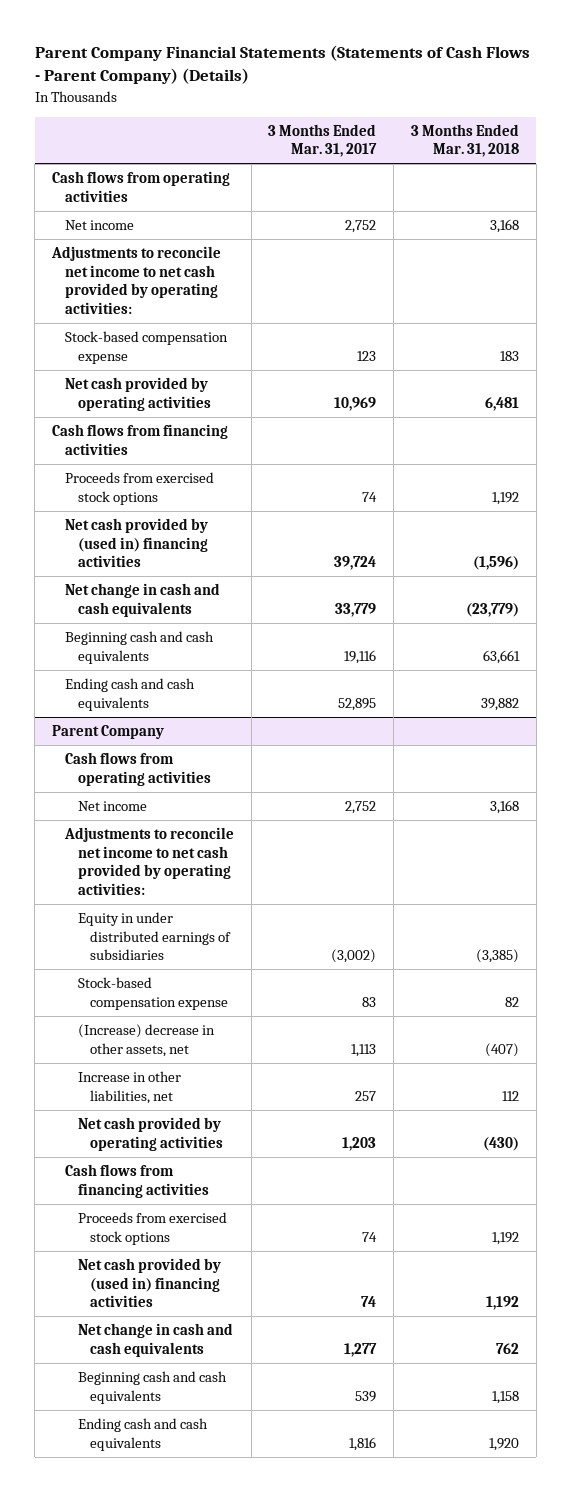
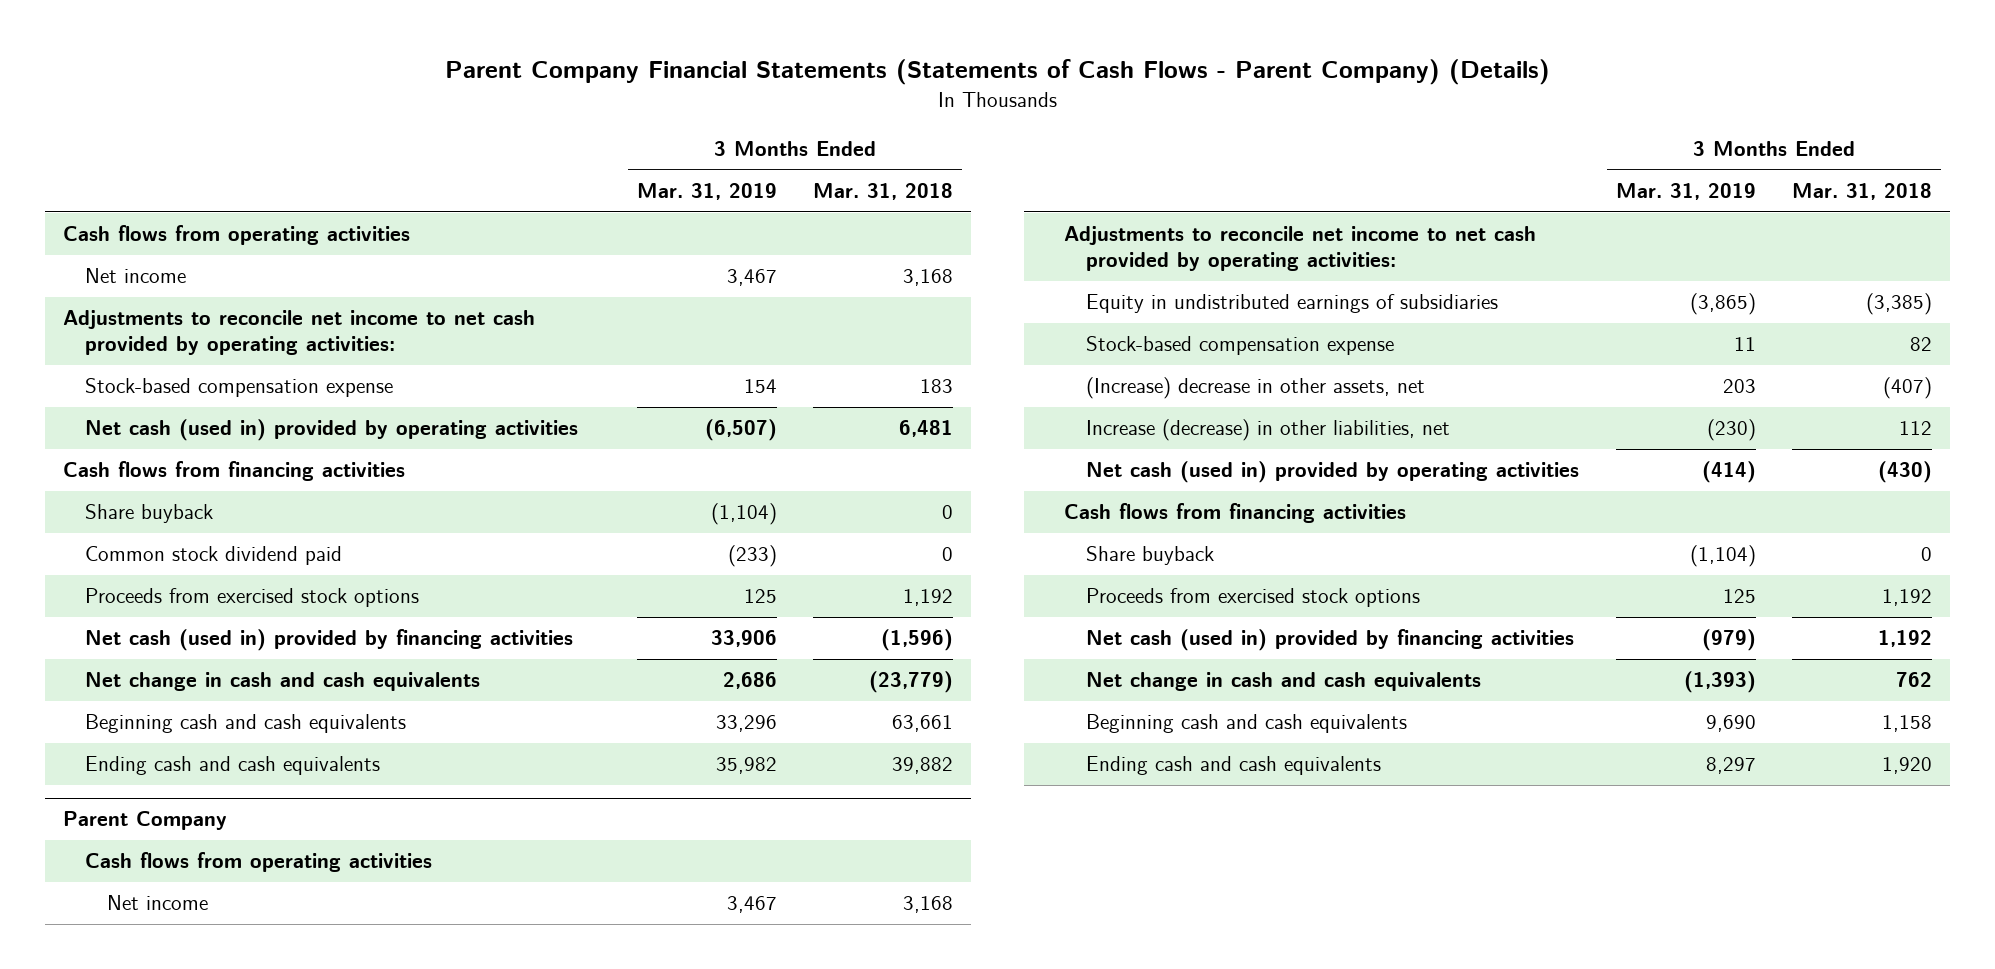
- | 3 Months Ended Mar. 31, 2017 | 3 Months Ended Mar. 31, 2018
+ | 3 Months Ended Mar. 31, 2019 | 3 Months Ended Mar. 31, 2018
- Net cash provided by operating activities | 10,969 | 6,481
+ Net cash (used in) provided by operating activities | (6,507) | 6,481
+ Share buyback | (1,104) | 0
+ Common stock dividend paid | (233) | 0
- Net cash provided by (used in) financing activities | 39,724 | (1,596)
+ Net cash (used in) provided by financing activities | 33,906 | (1,596)
@ Parent Company
- Equity in under distributed earnings of subsidiaries | (3,002) | (3,385)
+ Equity in undistributed earnings of subsidiaries | (3,865) | (3,385)
- Increase in other liabilities, net | 257 | 112
- Net cash provided by operating activities | 1,203 | (430)
+ Increase (decrease) in other liabilities, net | (230) | 112
+ Net cash (used in) provided by operating activities | (414) | (430)
+ Share buyback | (1,104) | 0
- Net cash provided by (used in) financing activities | 74 | 1,192
+ Net cash (used in) provided by financing activities | (979) | 1,192

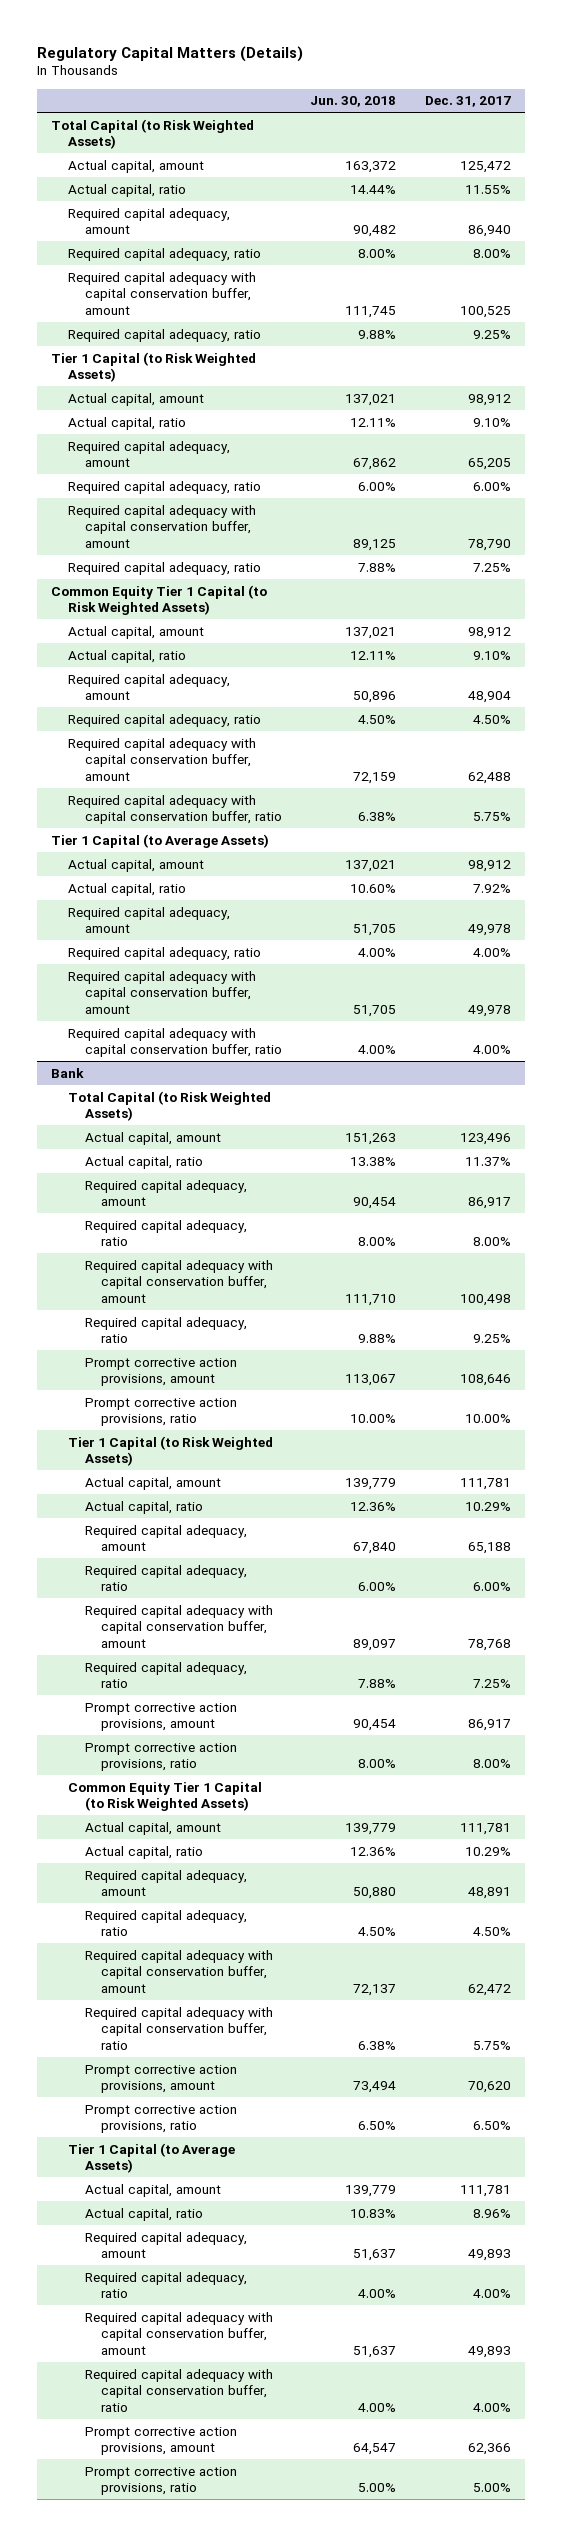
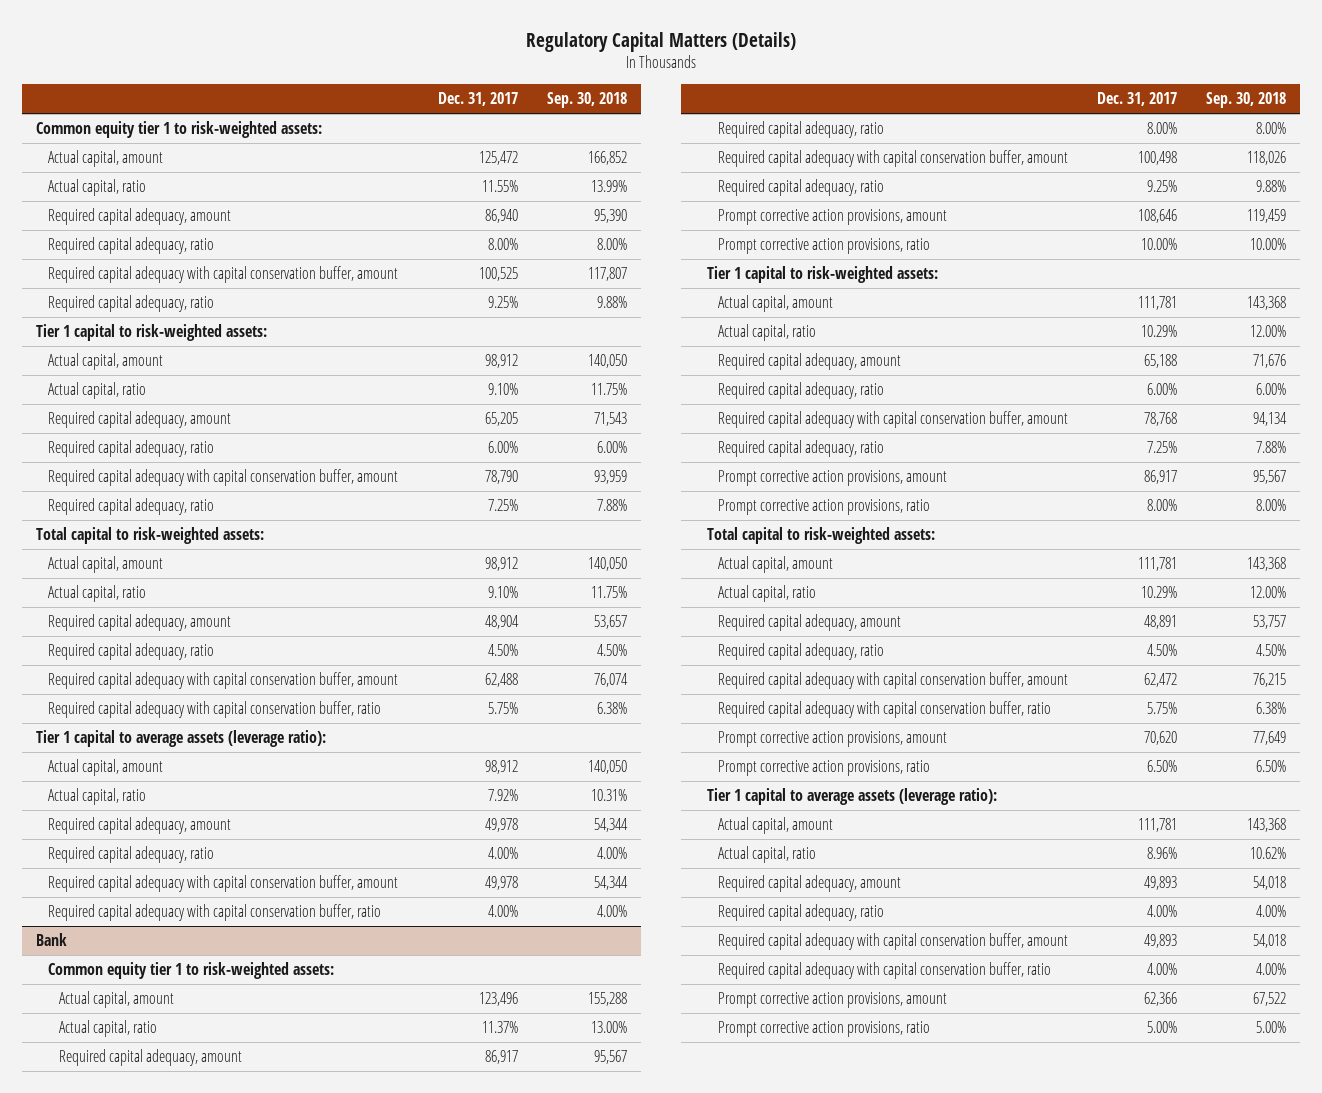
- | Jun. 30, 2018 | Dec. 31, 2017
+ | Dec. 31, 2017 | Sep. 30, 2018
- Total Capital (to Risk Weighted Assets)
+ Common equity tier 1 to risk-weighted assets:
- Tier 1 Capital (to Risk Weighted Assets)
+ Tier 1 capital to risk-weighted assets:
- Common Equity Tier 1 Capital (to Risk Weighted Assets)
+ Total capital to risk-weighted assets:
- Tier 1 Capital (to Average Assets)
+ Tier 1 capital to average assets (leverage ratio):
@ Bank
- Total Capital (to Risk Weighted Assets)
+ Common equity tier 1 to risk-weighted assets:
- Tier 1 Capital (to Risk Weighted Assets)
+ Tier 1 capital to risk-weighted assets:
- Common Equity Tier 1 Capital (to Risk Weighted Assets)
+ Total capital to risk-weighted assets:
- Tier 1 Capital (to Average Assets)
+ Tier 1 capital to average assets (leverage ratio):

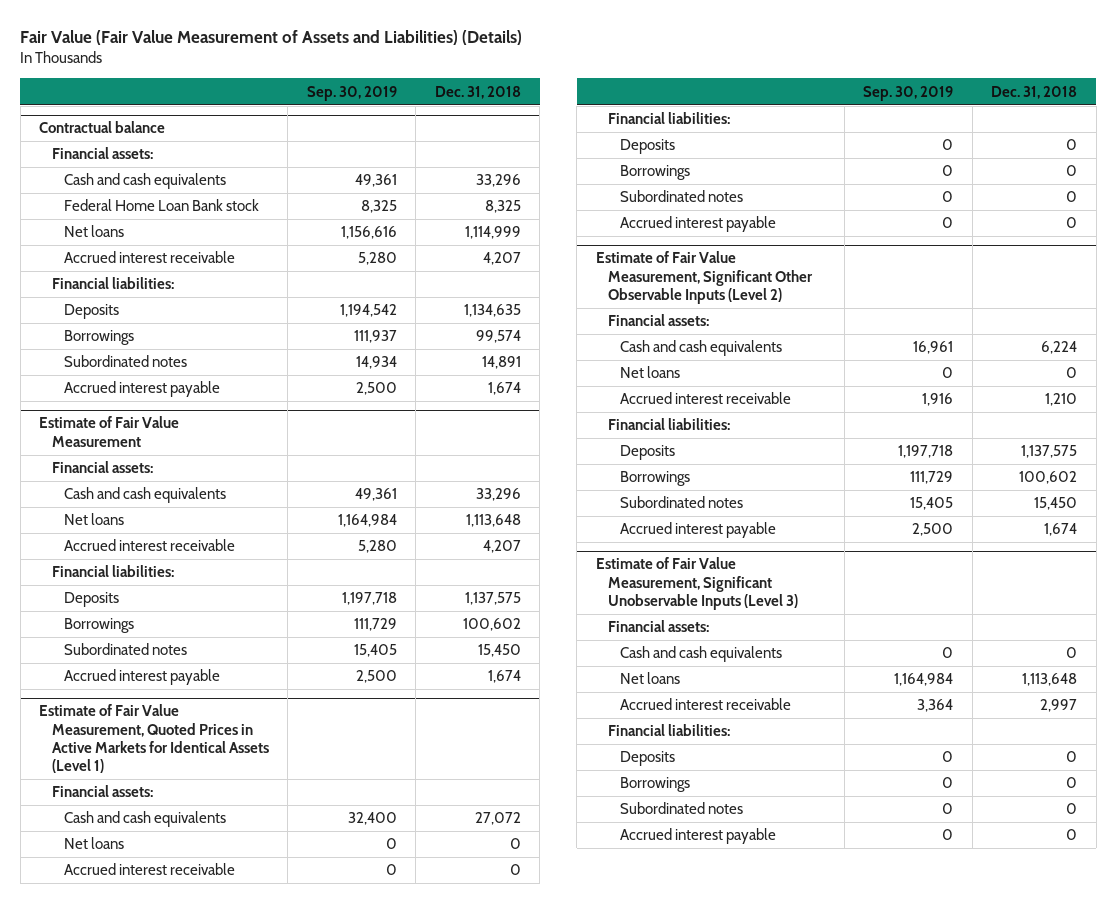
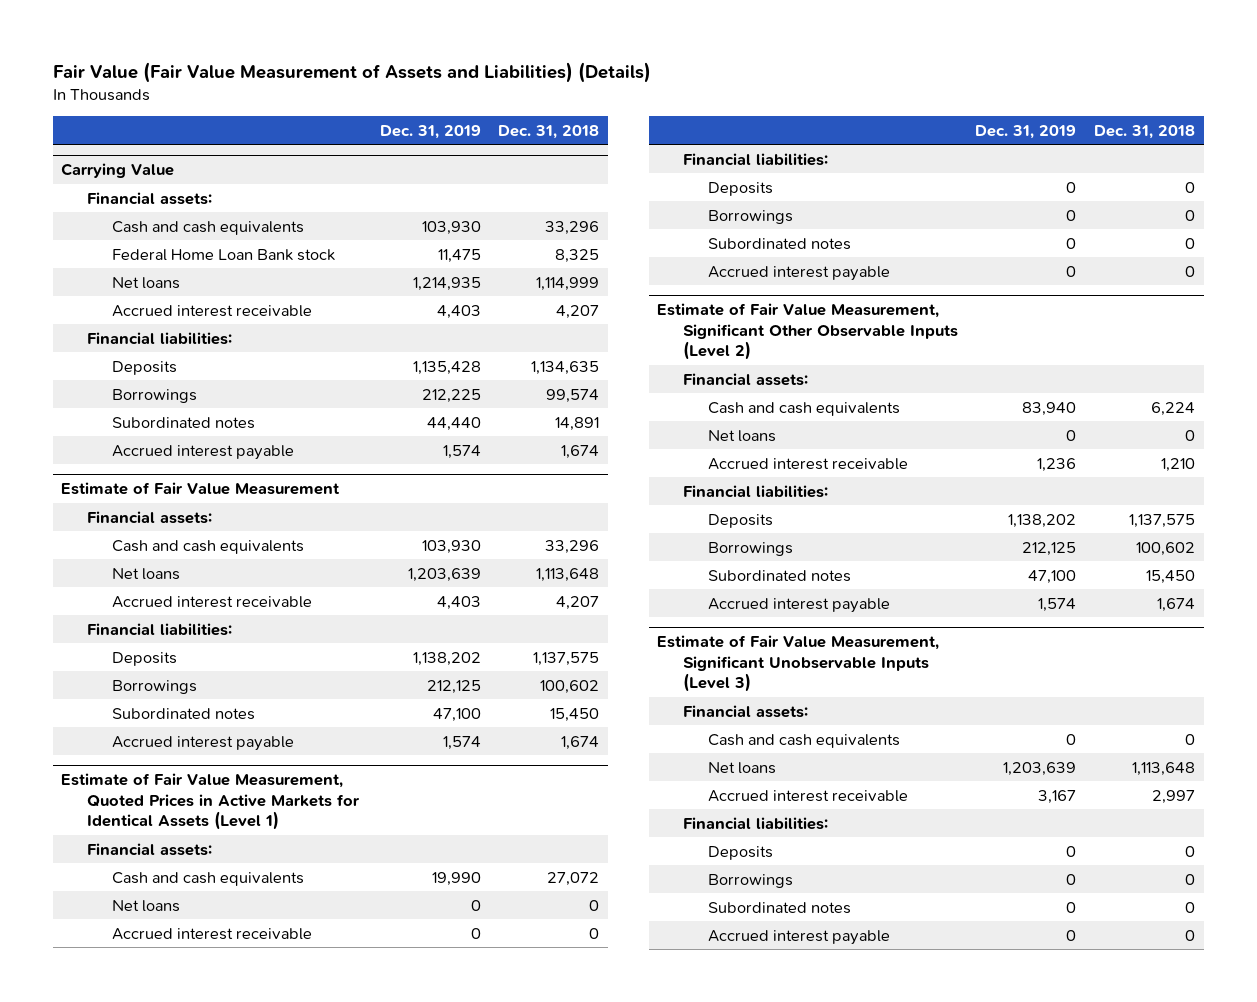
- | Sep. 30, 2019 | Dec. 31, 2018
+ | Dec. 31, 2019 | Dec. 31, 2018
- Contractual balance
+ Carrying Value

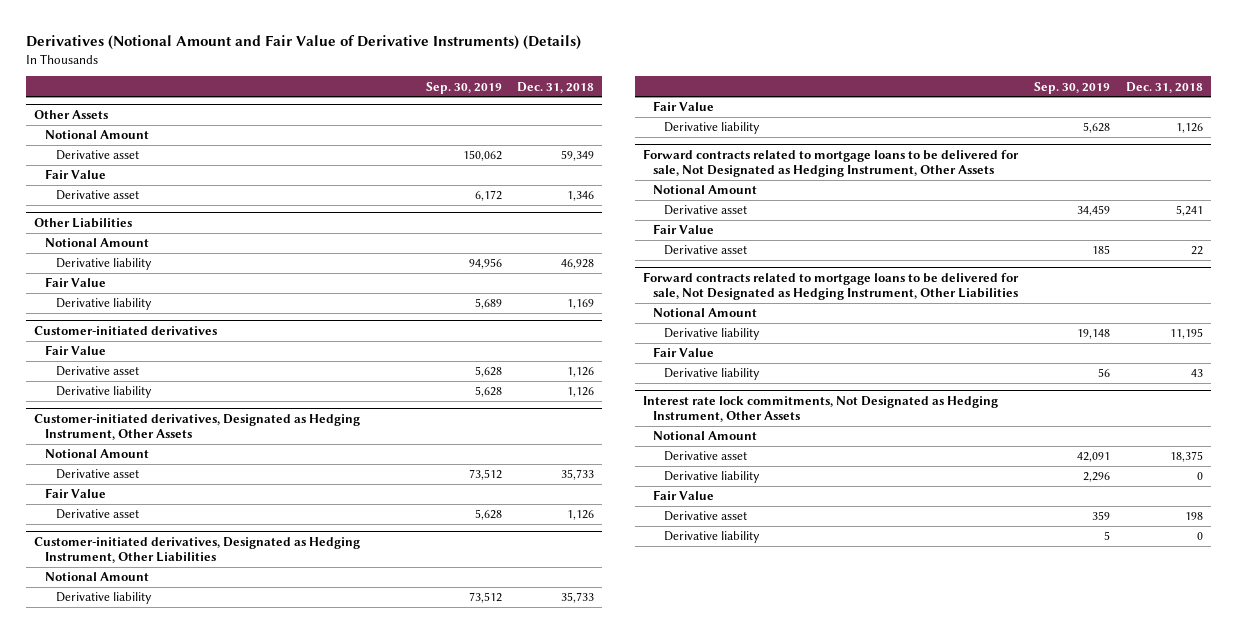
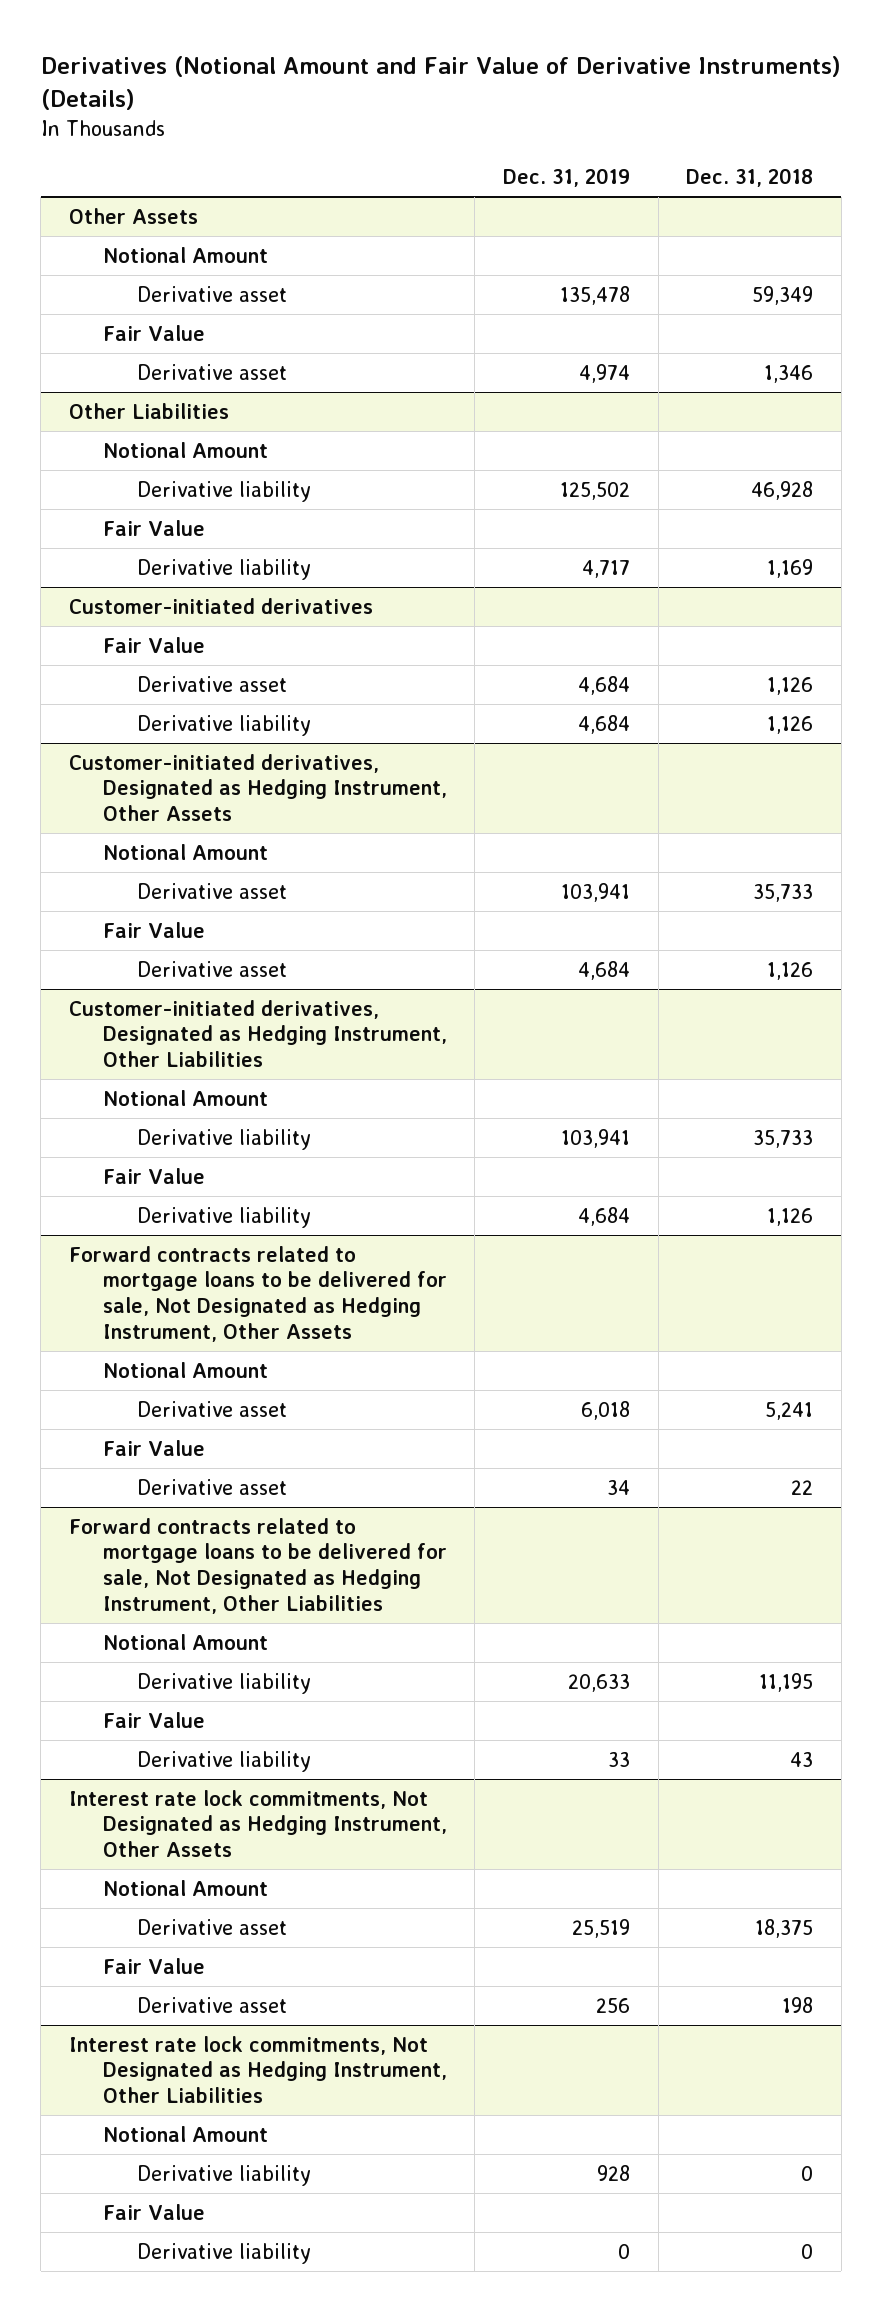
- | Sep. 30, 2019 | Dec. 31, 2018
+ | Dec. 31, 2019 | Dec. 31, 2018
@ Interest rate lock commitments, Not Designated as Hedging Instrument, Other Assets
- Derivative liability | 2,296 | 0
+ Interest rate lock commitments, Not Designated as Hedging Instrument, Other Liabilities
+ Notional Amount
+ Fair Value
+ Derivative liability | 0 | 0

